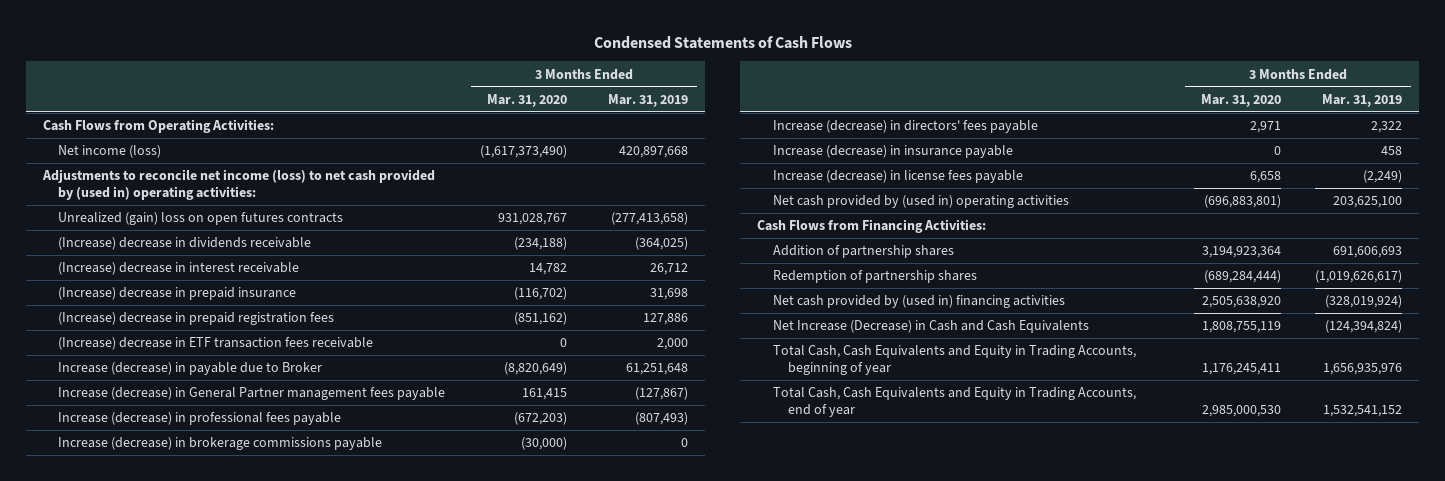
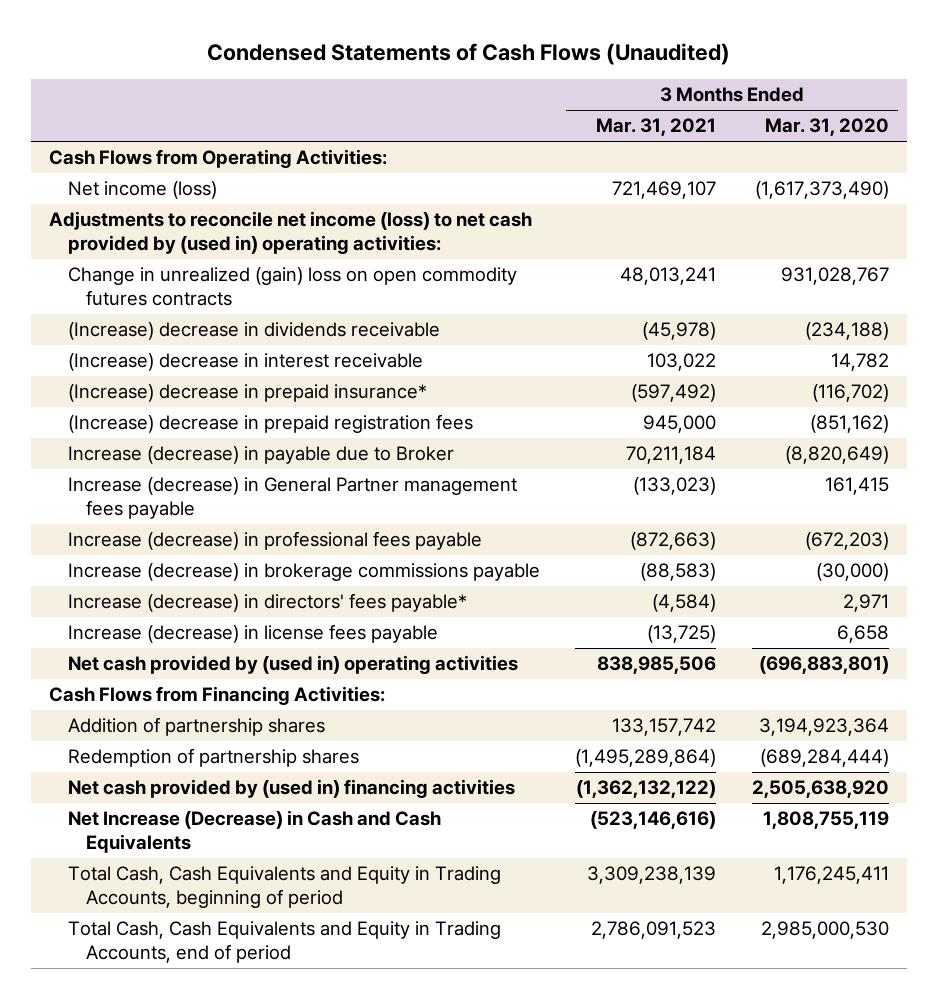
- Condensed Statements of Cash Flows
+ Condensed Statements of Cash Flows (Unaudited)
- | 3 Months Ended Mar. 31, 2020 | 3 Months Ended Mar. 31, 2019
+ | 3 Months Ended Mar. 31, 2021 | 3 Months Ended Mar. 31, 2020
- Unrealized (gain) loss on open futures contracts | 931,028,767 | (277,413,658)
+ Change in unrealized (gain) loss on open commodity futures contracts | 48,013,241 | 931,028,767
- (Increase) decrease in prepaid insurance | (116,702) | 31,698
+ (Increase) decrease in prepaid insurance* | (597,492) | (116,702)
- (Increase) decrease in ETF transaction fees receivable | 0 | 2,000
- Increase (decrease) in directors' fees payable | 2,971 | 2,322
- Increase (decrease) in insurance payable | 0 | 458
+ Increase (decrease) in directors' fees payable* | (4,584) | 2,971
- Total Cash, Cash Equivalents and Equity in Trading Accounts, beginning of year | 1,176,245,411 | 1,656,935,976
- Total Cash, Cash Equivalents and Equity in Trading Accounts, end of year | 2,985,000,530 | 1,532,541,152
+ Total Cash, Cash Equivalents and Equity in Trading Accounts, beginning of period | 3,309,238,139 | 1,176,245,411
+ Total Cash, Cash Equivalents and Equity in Trading Accounts, end of period | 2,786,091,523 | 2,985,000,530

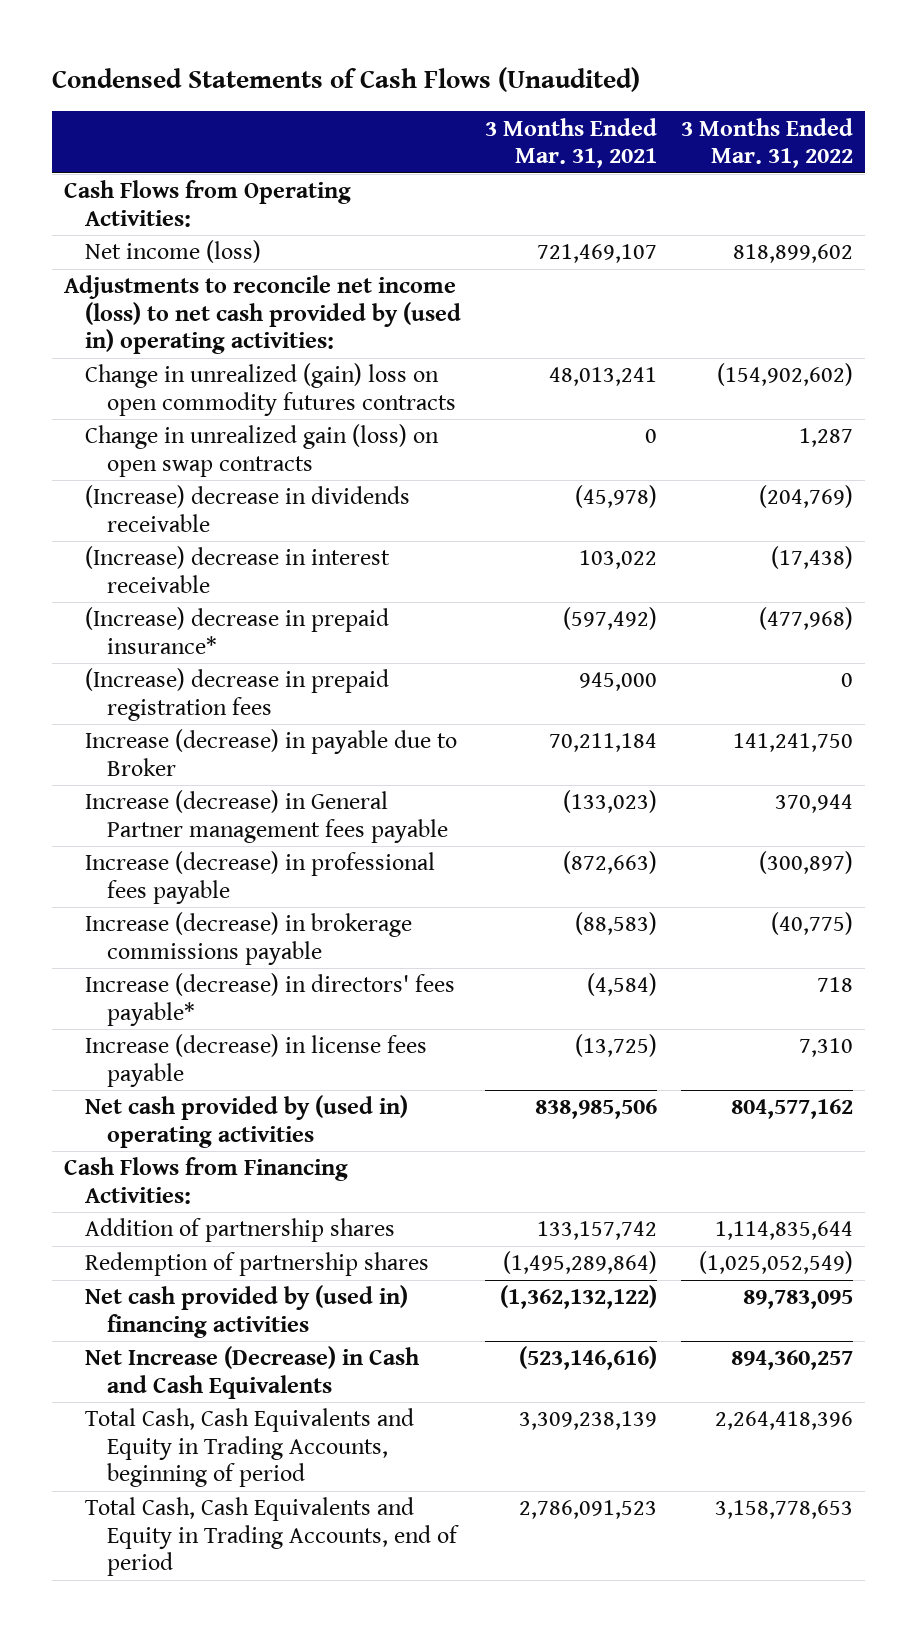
- | 3 Months Ended Mar. 31, 2021 | 3 Months Ended Mar. 31, 2020
+ | 3 Months Ended Mar. 31, 2021 | 3 Months Ended Mar. 31, 2022
+ Change in unrealized gain (loss) on open swap contracts | 0 | 1,287

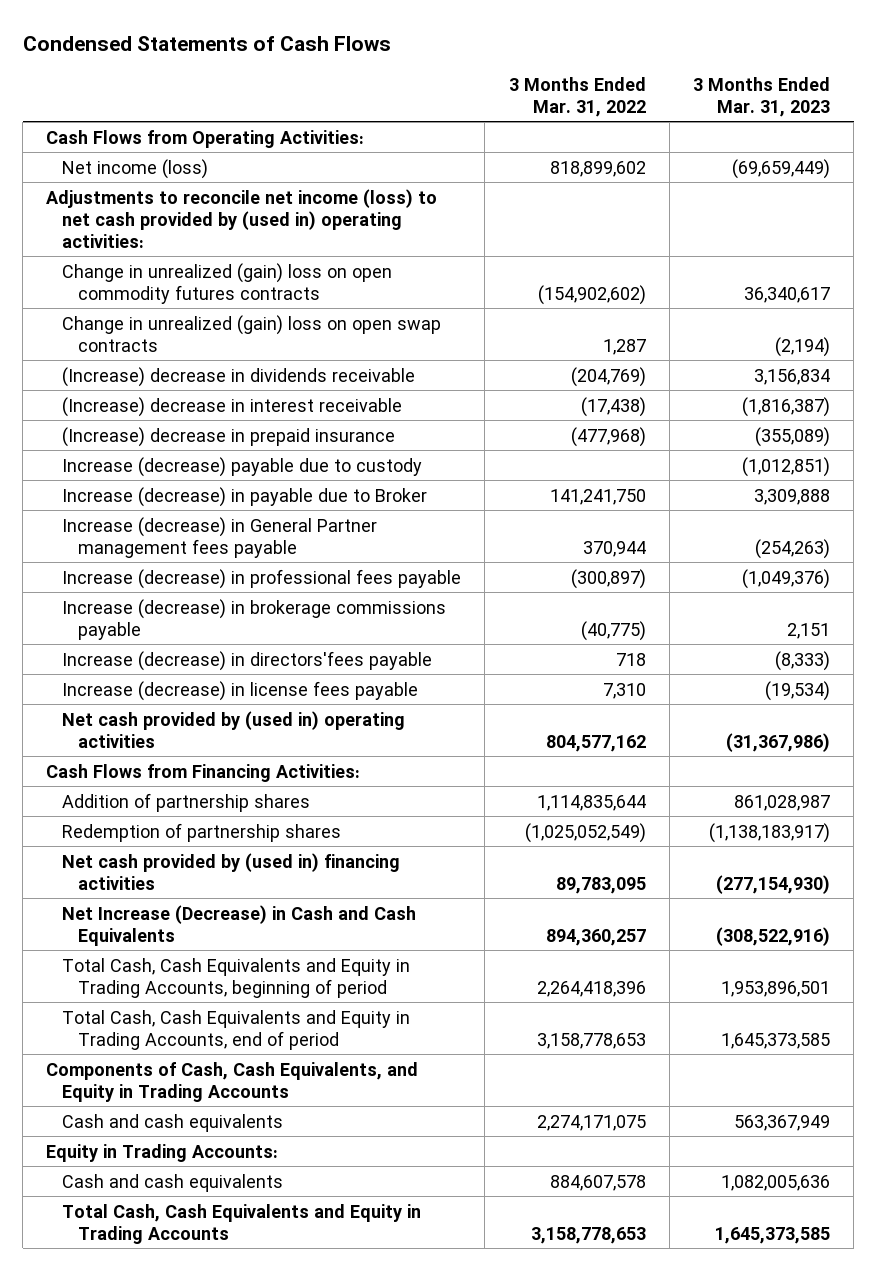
- Condensed Statements of Cash Flows (Unaudited)
+ Condensed Statements of Cash Flows
- | 3 Months Ended Mar. 31, 2021 | 3 Months Ended Mar. 31, 2022
+ | 3 Months Ended Mar. 31, 2022 | 3 Months Ended Mar. 31, 2023
- Change in unrealized gain (loss) on open swap contracts | 0 | 1,287
+ Change in unrealized (gain) loss on open swap contracts | 1,287 | (2,194)
- (Increase) decrease in prepaid insurance* | (597,492) | (477,968)
- (Increase) decrease in prepaid registration fees | 945,000 | 0
+ (Increase) decrease in prepaid insurance | (477,968) | (355,089)
+ Increase (decrease) payable due to custody | | (1,012,851)
- Increase (decrease) in directors' fees payable* | (4,584) | 718
+ Increase (decrease) in directors'fees payable | 718 | (8,333)
+ Components of Cash, Cash Equivalents, and Equity in Trading Accounts
+ Cash and cash equivalents | 2,274,171,075 | 563,367,949
+ Equity in Trading Accounts:
+ Cash and cash equivalents | 884,607,578 | 1,082,005,636
+ Total Cash, Cash Equivalents and Equity in Trading Accounts | 3,158,778,653 | 1,645,373,585

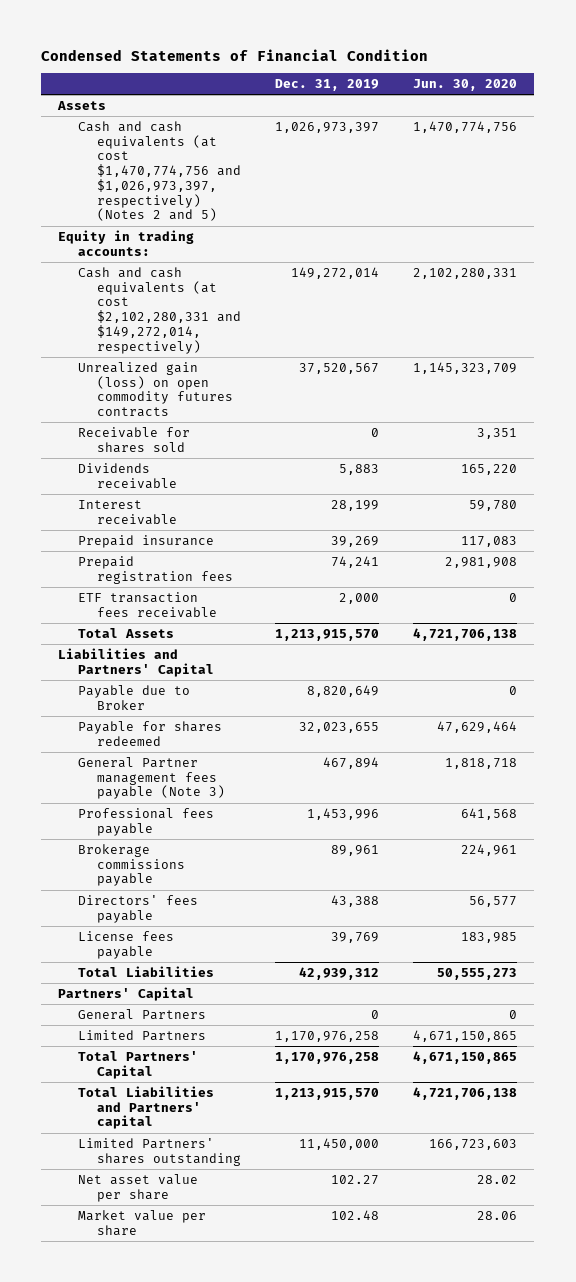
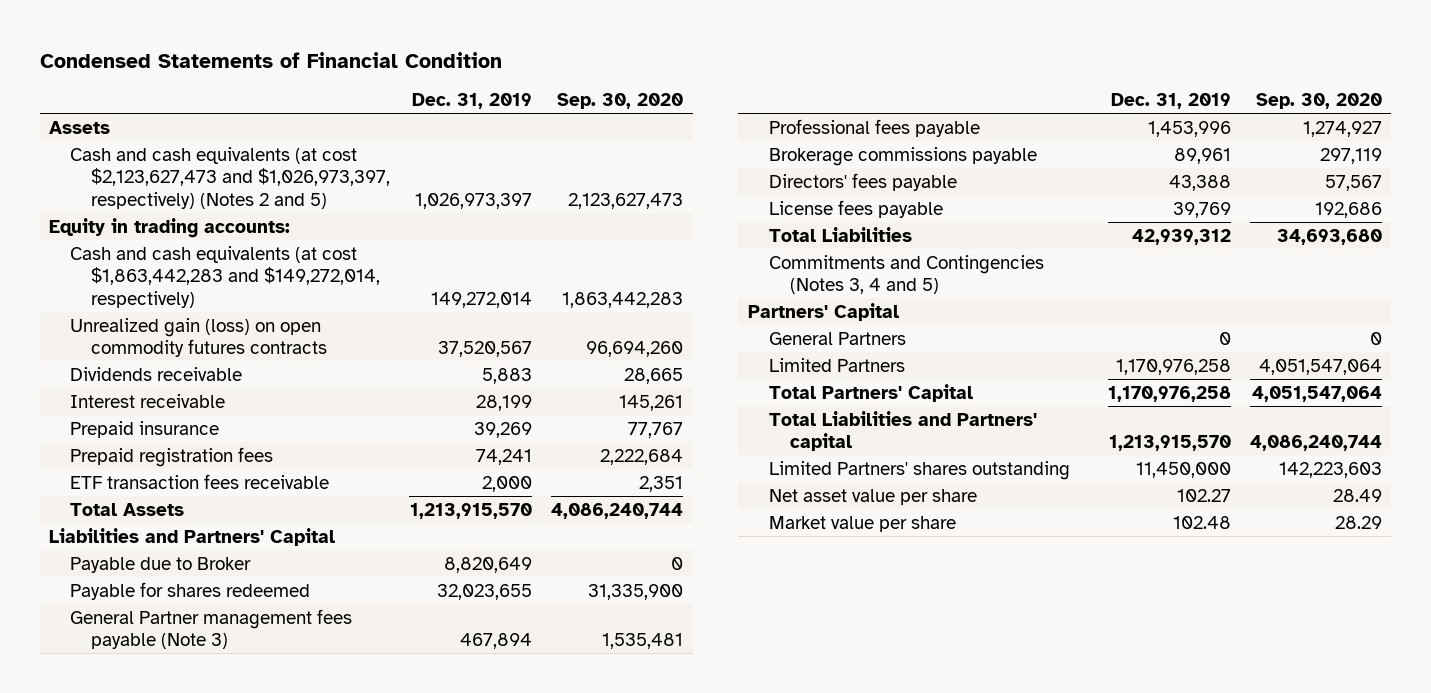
- | Dec. 31, 2019 | Jun. 30, 2020
+ | Dec. 31, 2019 | Sep. 30, 2020
- Cash and cash equivalents (at cost $1,470,774,756 and $1,026,973,397, respectively) (Notes 2 and 5) | 1,026,973,397 | 1,470,774,756
+ Cash and cash equivalents (at cost $2,123,627,473 and $1,026,973,397, respectively) (Notes 2 and 5) | 1,026,973,397 | 2,123,627,473
- Cash and cash equivalents (at cost $2,102,280,331 and $149,272,014, respectively) | 149,272,014 | 2,102,280,331
+ Cash and cash equivalents (at cost $1,863,442,283 and $149,272,014, respectively) | 149,272,014 | 1,863,442,283
- Receivable for shares sold | 0 | 3,351
+ Commitments and Contingencies (Notes 3, 4 and 5)

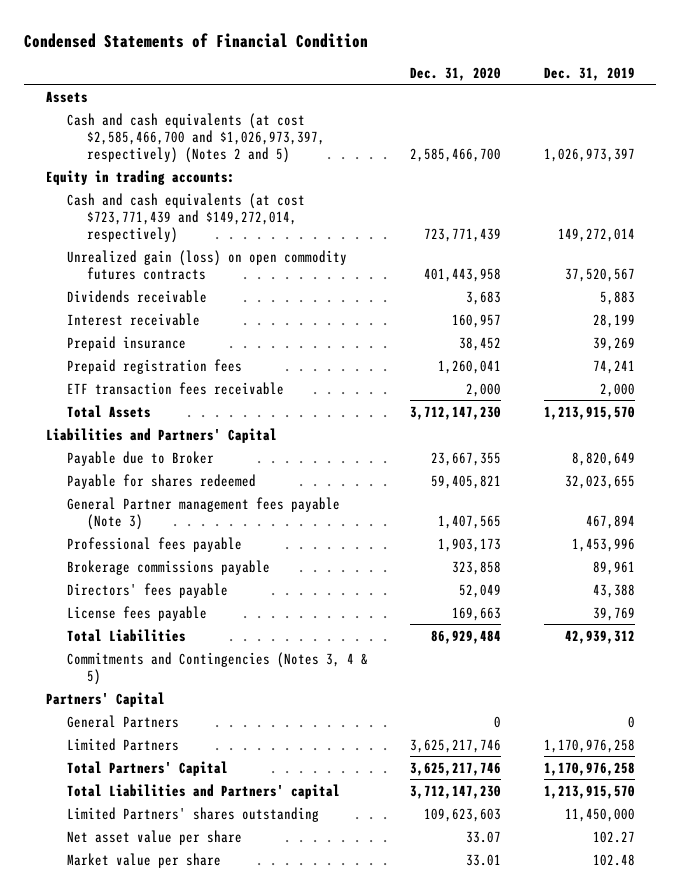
- | Dec. 31, 2019 | Sep. 30, 2020
+ | Dec. 31, 2020 | Dec. 31, 2019
- Cash and cash equivalents (at cost $2,123,627,473 and $1,026,973,397, respectively) (Notes 2 and 5) | 1,026,973,397 | 2,123,627,473
+ Cash and cash equivalents (at cost $2,585,466,700 and $1,026,973,397, respectively) (Notes 2 and 5) | 2,585,466,700 | 1,026,973,397
- Cash and cash equivalents (at cost $1,863,442,283 and $149,272,014, respectively) | 149,272,014 | 1,863,442,283
+ Cash and cash equivalents (at cost $723,771,439 and $149,272,014, respectively) | 723,771,439 | 149,272,014
- Commitments and Contingencies (Notes 3, 4 and 5)
+ Commitments and Contingencies (Notes 3, 4 & 5)

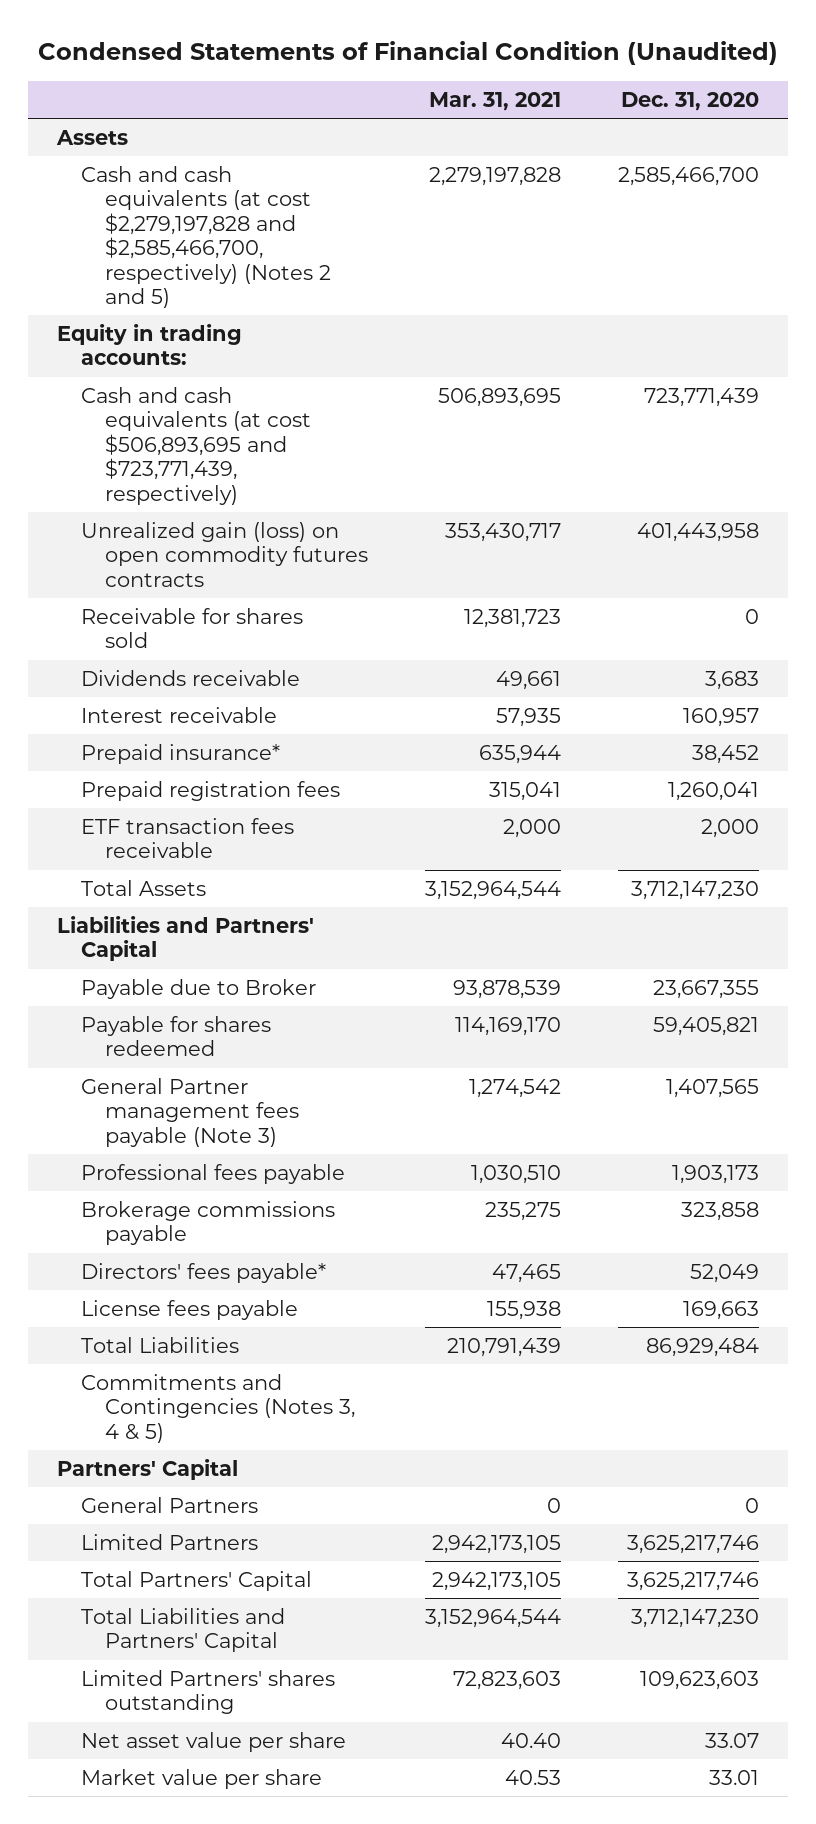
- Condensed Statements of Financial Condition
+ Condensed Statements of Financial Condition (Unaudited)
- | Dec. 31, 2020 | Dec. 31, 2019
+ | Mar. 31, 2021 | Dec. 31, 2020
- Cash and cash equivalents (at cost $2,585,466,700 and $1,026,973,397, respectively) (Notes 2 and 5) | 2,585,466,700 | 1,026,973,397
+ Cash and cash equivalents (at cost $2,279,197,828 and $2,585,466,700, respectively) (Notes 2 and 5) | 2,279,197,828 | 2,585,466,700
- Cash and cash equivalents (at cost $723,771,439 and $149,272,014, respectively) | 723,771,439 | 149,272,014
+ Cash and cash equivalents (at cost $506,893,695 and $723,771,439, respectively) | 506,893,695 | 723,771,439
+ Receivable for shares sold | 12,381,723 | 0
- Prepaid insurance | 38,452 | 39,269
+ Prepaid insurance* | 635,944 | 38,452
- Directors' fees payable | 52,049 | 43,388
+ Directors' fees payable* | 47,465 | 52,049
- Total Liabilities and Partners' capital | 3,712,147,230 | 1,213,915,570
+ Total Liabilities and Partners' Capital | 3,152,964,544 | 3,712,147,230

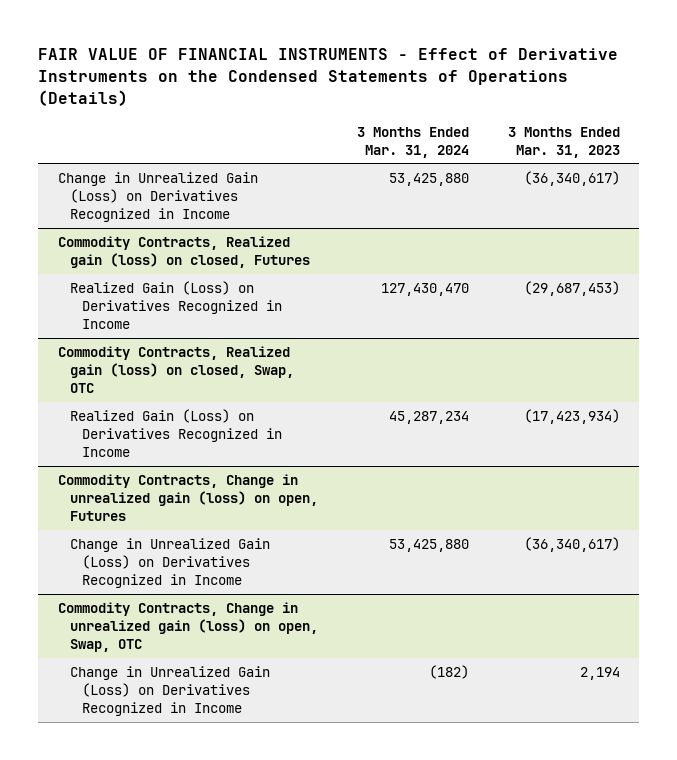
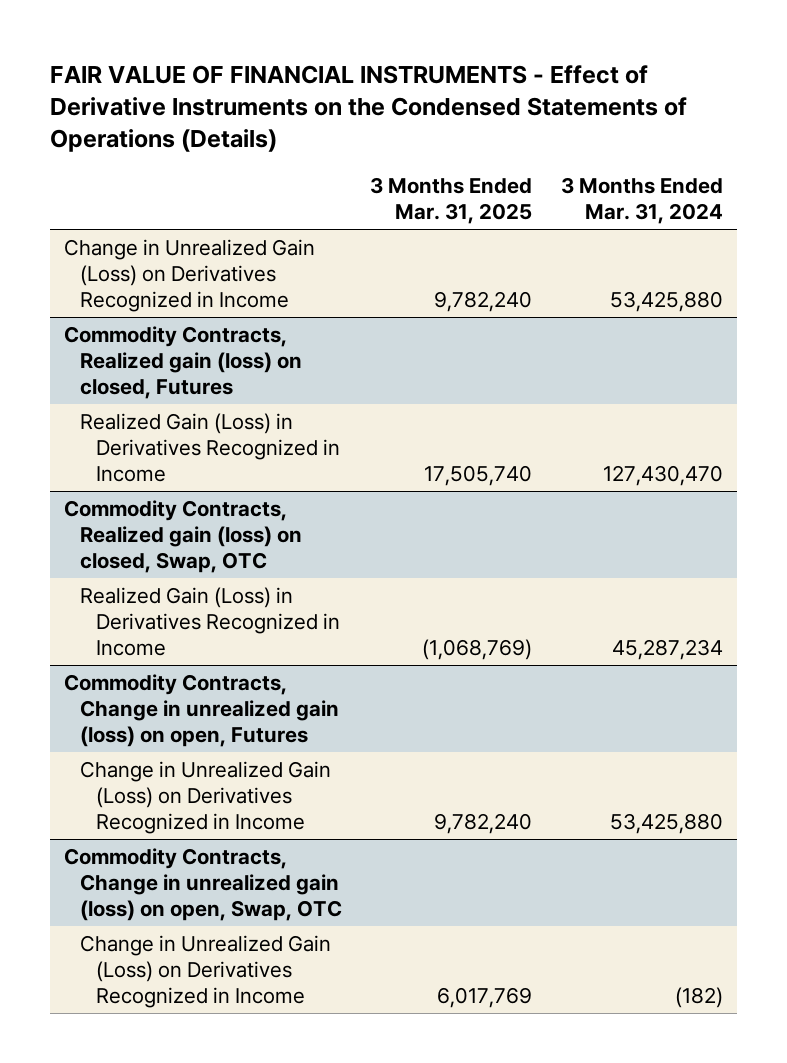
- | 3 Months Ended Mar. 31, 2024 | 3 Months Ended Mar. 31, 2023
+ | 3 Months Ended Mar. 31, 2025 | 3 Months Ended Mar. 31, 2024
@ Commodity Contracts, Realized gain (loss) on closed, Futures
- Realized Gain (Loss) on Derivatives Recognized in Income | 127,430,470 | (29,687,453)
+ Realized Gain (Loss) in Derivatives Recognized in Income | 17,505,740 | 127,430,470
@ Commodity Contracts, Realized gain (loss) on closed, Swap, OTC
- Realized Gain (Loss) on Derivatives Recognized in Income | 45,287,234 | (17,423,934)
+ Realized Gain (Loss) in Derivatives Recognized in Income | (1,068,769) | 45,287,234

